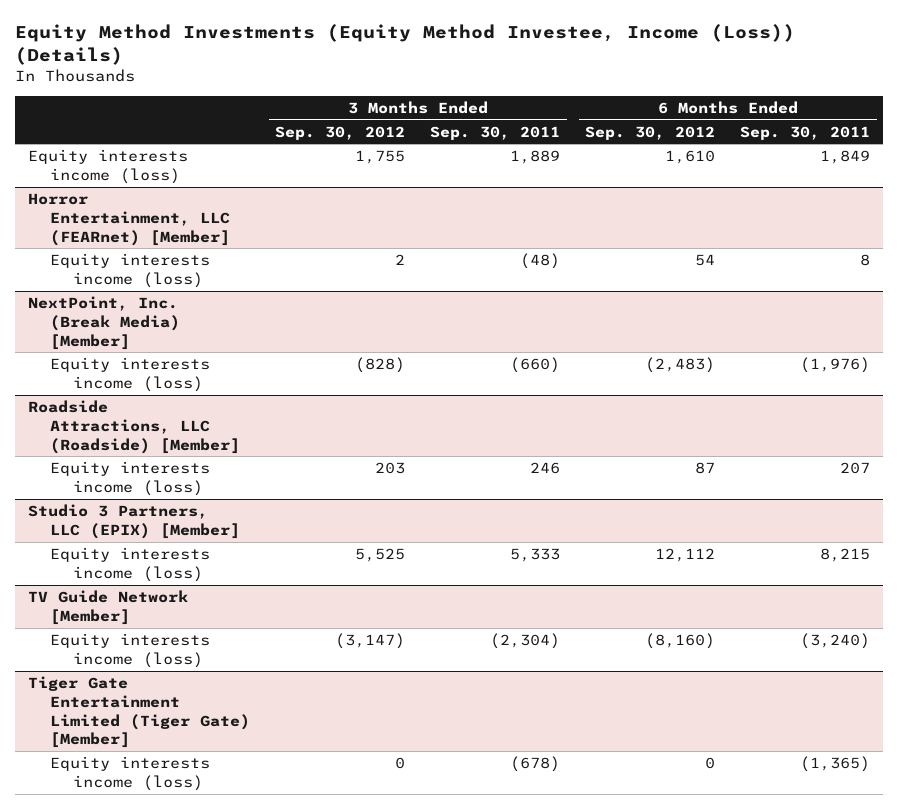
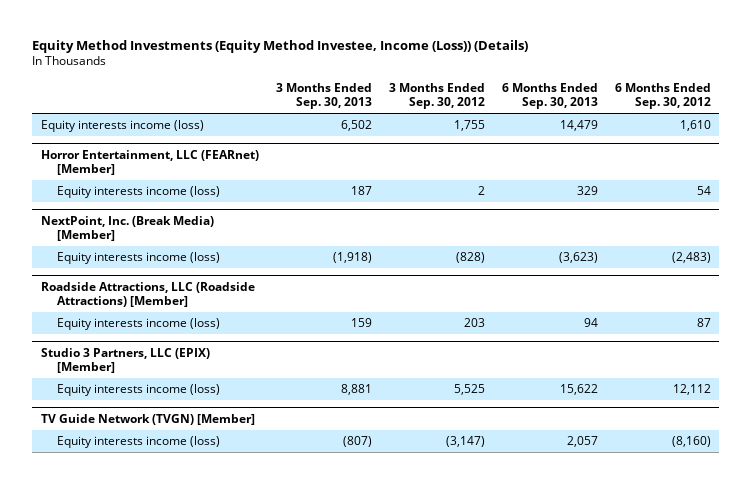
- | 3 Months Ended Sep. 30, 2012 | 3 Months Ended Sep. 30, 2011 | 6 Months Ended Sep. 30, 2012 | 6 Months Ended Sep. 30, 2011
+ | 3 Months Ended Sep. 30, 2013 | 3 Months Ended Sep. 30, 2012 | 6 Months Ended Sep. 30, 2013 | 6 Months Ended Sep. 30, 2012
- Roadside Attractions, LLC (Roadside) [Member]
+ Roadside Attractions, LLC (Roadside Attractions) [Member]
- TV Guide Network [Member]
+ TV Guide Network (TVGN) [Member]
- Tiger Gate Entertainment Limited (Tiger Gate) [Member]
- Equity interests income (loss) | 0 | (678) | 0 | (1,365)

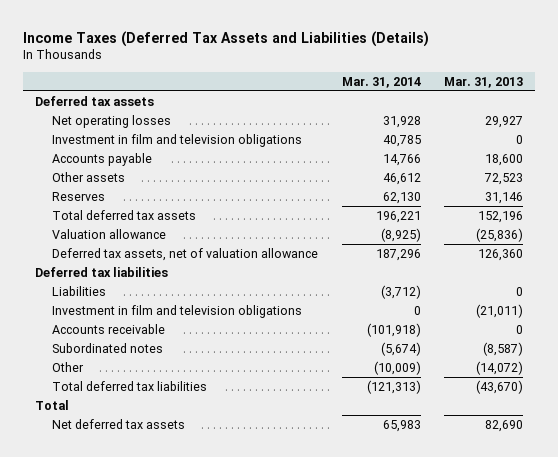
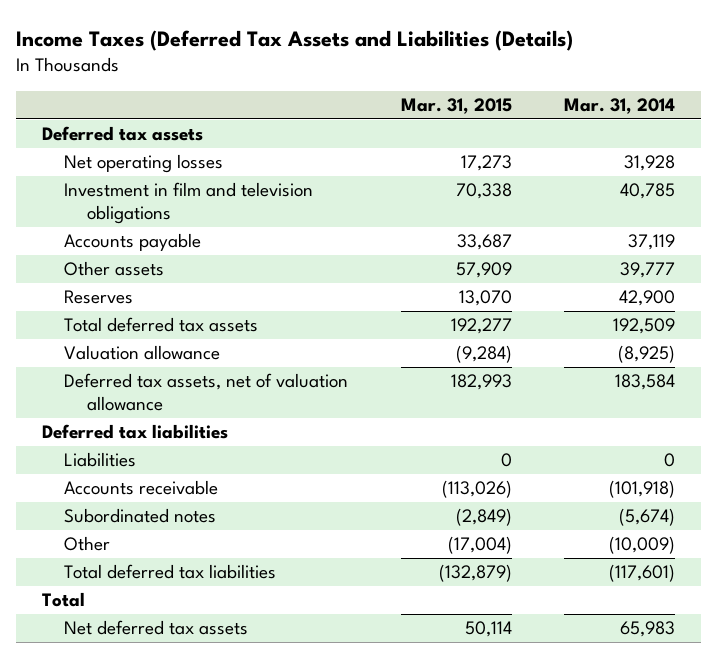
- | Mar. 31, 2014 | Mar. 31, 2013
+ | Mar. 31, 2015 | Mar. 31, 2014
- Accounts payable | 14,766 | 18,600
- Other assets | 46,612 | 72,523
- Reserves | 62,130 | 31,146
- Total deferred tax assets | 196,221 | 152,196
+ Accounts payable | 33,687 | 37,119
+ Other assets | 57,909 | 39,777
+ Reserves | 13,070 | 42,900
+ Total deferred tax assets | 192,277 | 192,509
- Deferred tax assets, net of valuation allowance | 187,296 | 126,360
+ Deferred tax assets, net of valuation allowance | 182,993 | 183,584
- Liabilities | (3,712) | 0
- Investment in film and television obligations | 0 | (21,011)
+ Liabilities | 0 | 0
- Total deferred tax liabilities | (121,313) | (43,670)
+ Total deferred tax liabilities | (132,879) | (117,601)

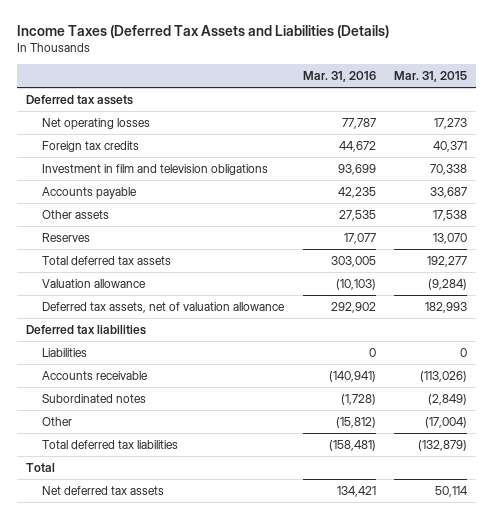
- | Mar. 31, 2015 | Mar. 31, 2014
+ | Mar. 31, 2016 | Mar. 31, 2015
+ Foreign tax credits | 44,672 | 40,371
- Other assets | 57,909 | 39,777
+ Other assets | 27,535 | 17,538

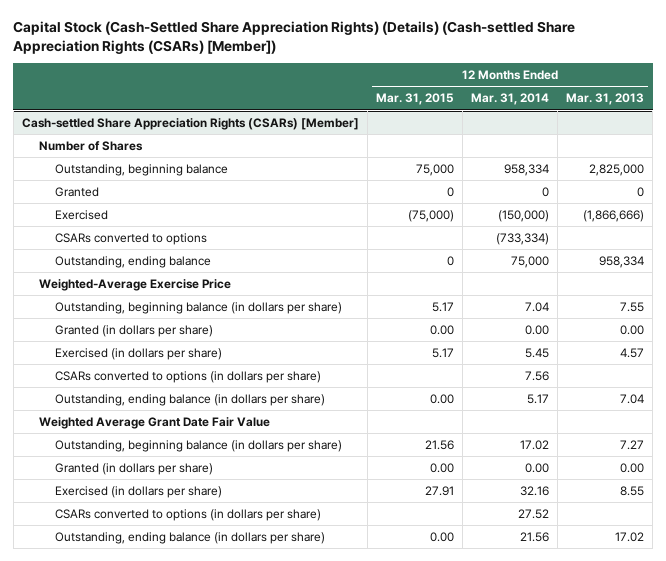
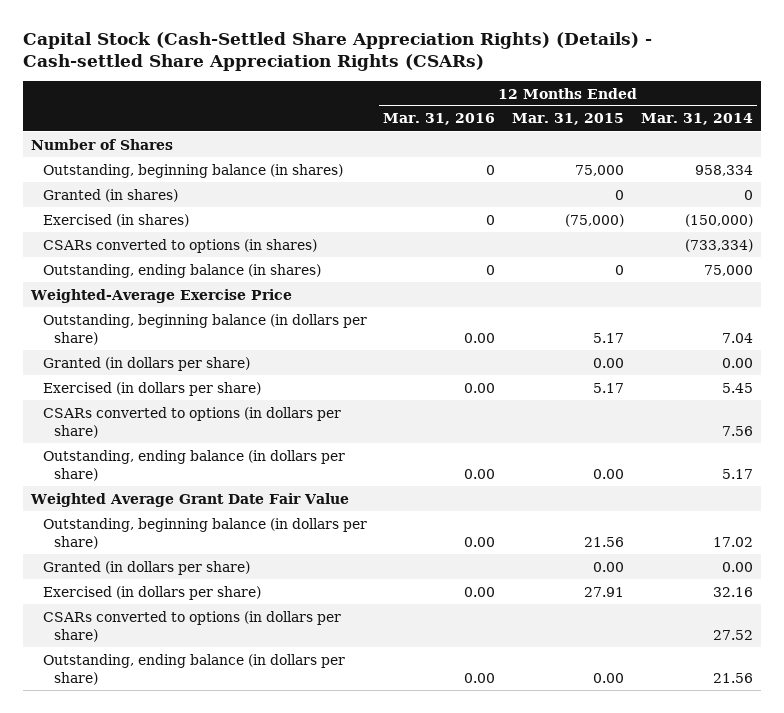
- Capital Stock (Cash-Settled Share Appreciation Rights) (Details) (Cash-settled Share Appreciation Rights (CSARs) [Member])
+ Capital Stock (Cash-Settled Share Appreciation Rights) (Details) - Cash-settled Share Appreciation Rights (CSARs)
- | 12 Months Ended Mar. 31, 2015 | 12 Months Ended Mar. 31, 2014 | 12 Months Ended Mar. 31, 2013
+ | 12 Months Ended Mar. 31, 2016 | 12 Months Ended Mar. 31, 2015 | 12 Months Ended Mar. 31, 2014
- Cash-settled Share Appreciation Rights (CSARs) [Member]
- Outstanding, beginning balance | 75,000 | 958,334 | 2,825,000
- Granted | 0 | 0 | 0
- Exercised | (75,000) | (150,000) | (1,866,666)
- CSARs converted to options | | (733,334) |
- Outstanding, ending balance | 0 | 75,000 | 958,334
+ Outstanding, beginning balance (in shares) | 0 | 75,000 | 958,334
+ Granted (in shares) | | 0 | 0
+ Exercised (in shares) | 0 | (75,000) | (150,000)
+ CSARs converted to options (in shares) | | | (733,334)
+ Outstanding, ending balance (in shares) | 0 | 0 | 75,000

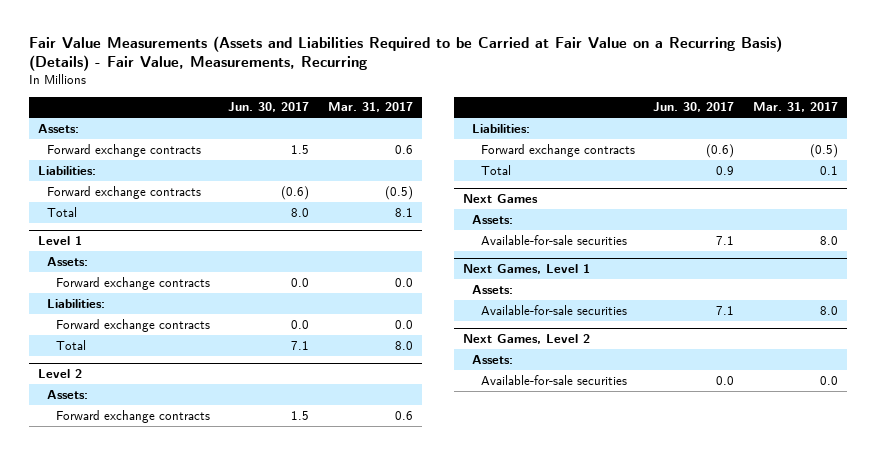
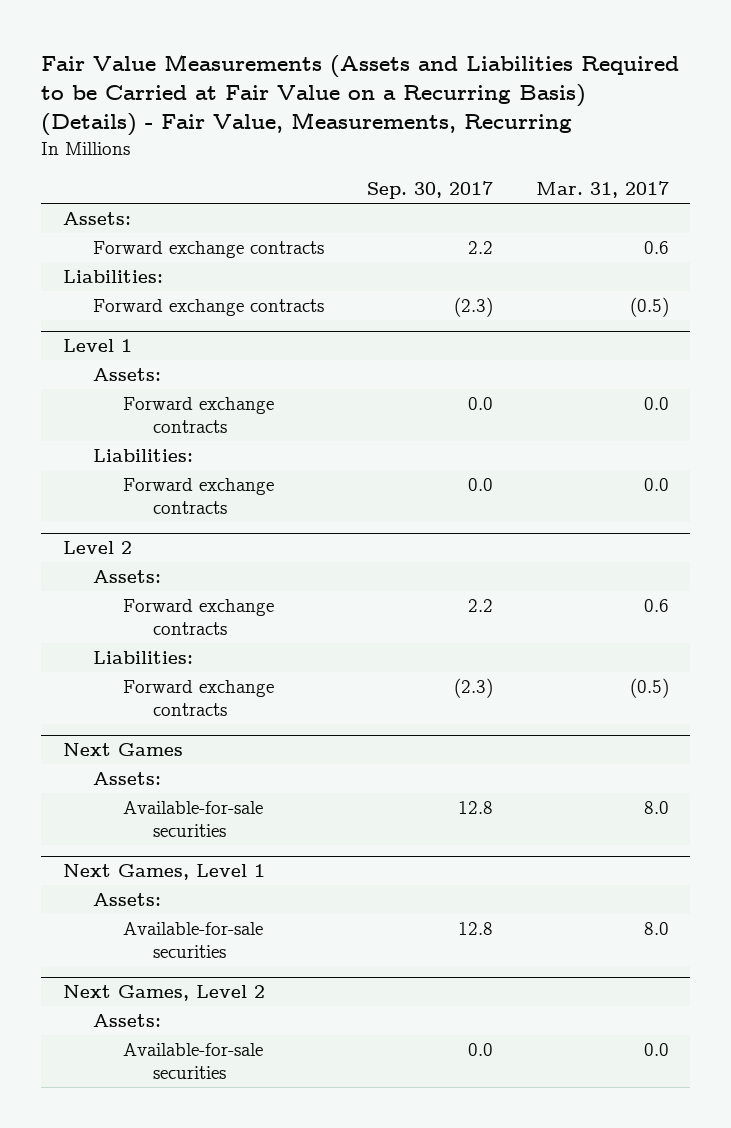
- | Jun. 30, 2017 | Mar. 31, 2017
+ | Sep. 30, 2017 | Mar. 31, 2017
- Total | 8.0 | 8.1
@ Level 1
- Total | 7.1 | 8.0
@ Level 2
- Total | 0.9 | 0.1

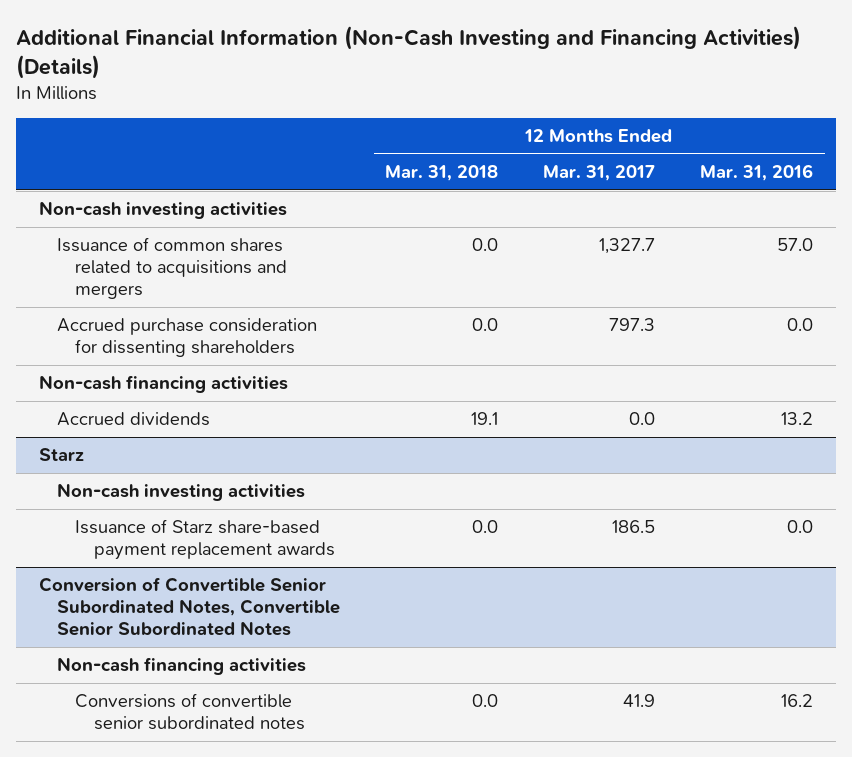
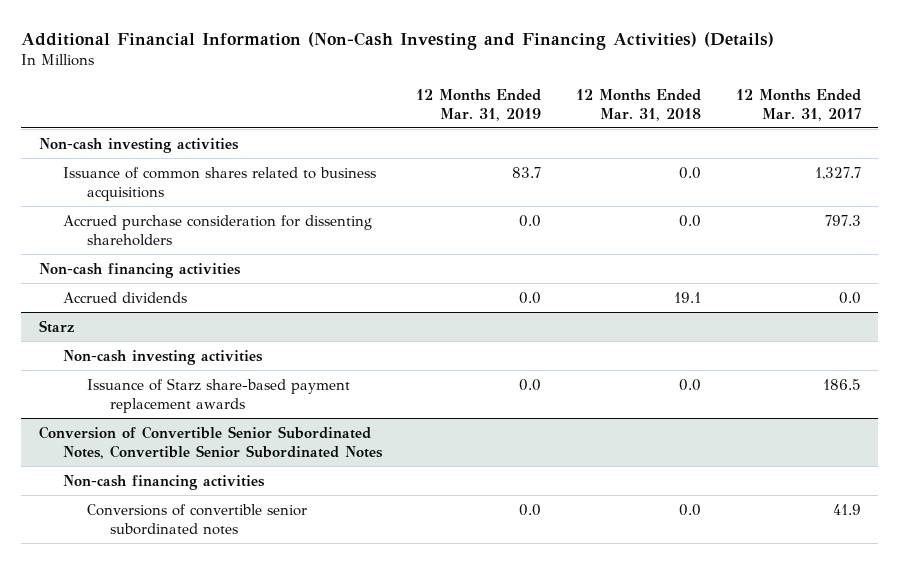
- | 12 Months Ended Mar. 31, 2018 | 12 Months Ended Mar. 31, 2017 | 12 Months Ended Mar. 31, 2016
+ | 12 Months Ended Mar. 31, 2019 | 12 Months Ended Mar. 31, 2018 | 12 Months Ended Mar. 31, 2017
- Issuance of common shares related to acquisitions and mergers | 0.0 | 1,327.7 | 57.0
+ Issuance of common shares related to business acquisitions | 83.7 | 0.0 | 1,327.7

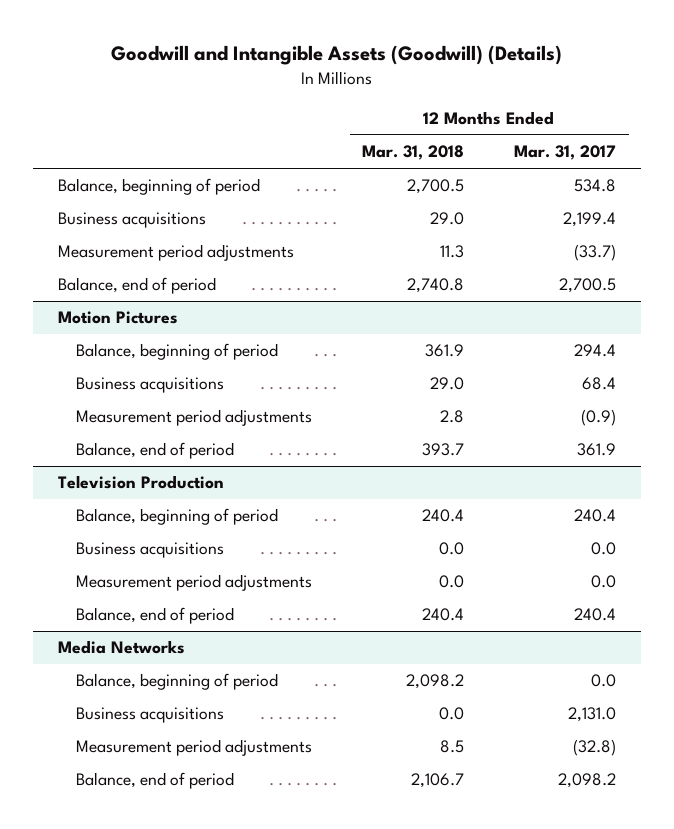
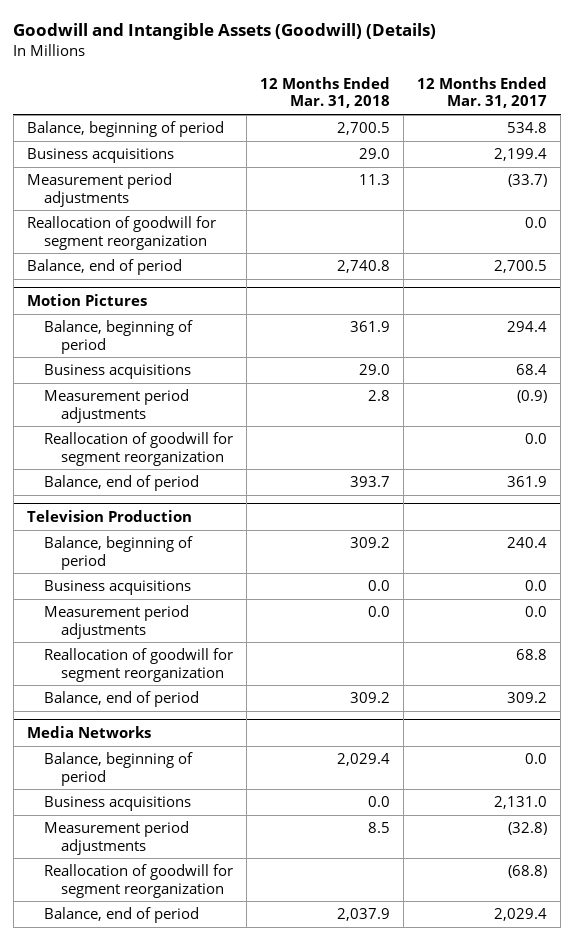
+ Reallocation of goodwill for segment reorganization | | 0.0
@ Motion Pictures
+ Reallocation of goodwill for segment reorganization | | 0.0
@ Television Production
- Balance, beginning of period | 240.4 | 240.4
+ Balance, beginning of period | 309.2 | 240.4
- Balance, end of period | 240.4 | 240.4
+ Reallocation of goodwill for segment reorganization | | 68.8
+ Balance, end of period | 309.2 | 309.2
@ Media Networks
- Balance, beginning of period | 2,098.2 | 0.0
+ Balance, beginning of period | 2,029.4 | 0.0
- Balance, end of period | 2,106.7 | 2,098.2
+ Reallocation of goodwill for segment reorganization | | (68.8)
+ Balance, end of period | 2,037.9 | 2,029.4

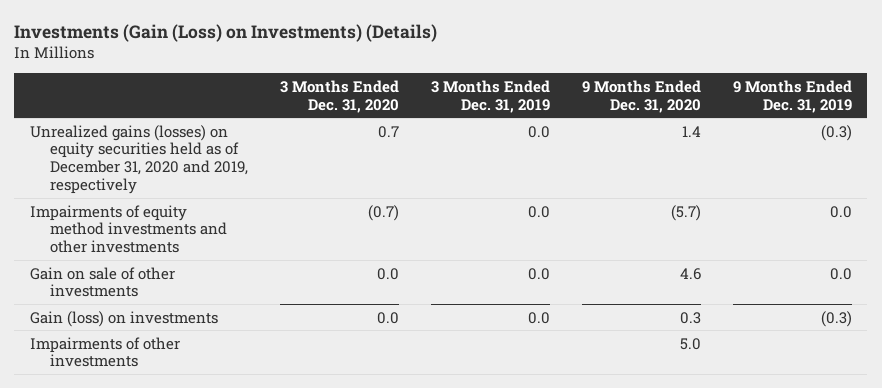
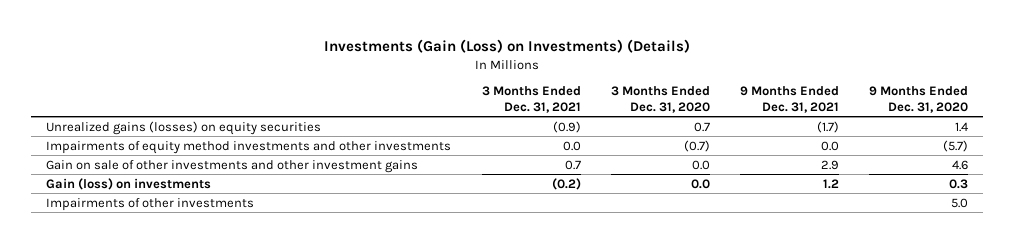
- | 3 Months Ended Dec. 31, 2020 | 3 Months Ended Dec. 31, 2019 | 9 Months Ended Dec. 31, 2020 | 9 Months Ended Dec. 31, 2019
+ | 3 Months Ended Dec. 31, 2021 | 3 Months Ended Dec. 31, 2020 | 9 Months Ended Dec. 31, 2021 | 9 Months Ended Dec. 31, 2020
- Unrealized gains (losses) on equity securities held as of December 31, 2020 and 2019, respectively | 0.7 | 0.0 | 1.4 | (0.3)
+ Unrealized gains (losses) on equity securities | (0.9) | 0.7 | (1.7) | 1.4
- Gain on sale of other investments | 0.0 | 0.0 | 4.6 | 0.0
+ Gain on sale of other investments and other investment gains | 0.7 | 0.0 | 2.9 | 4.6

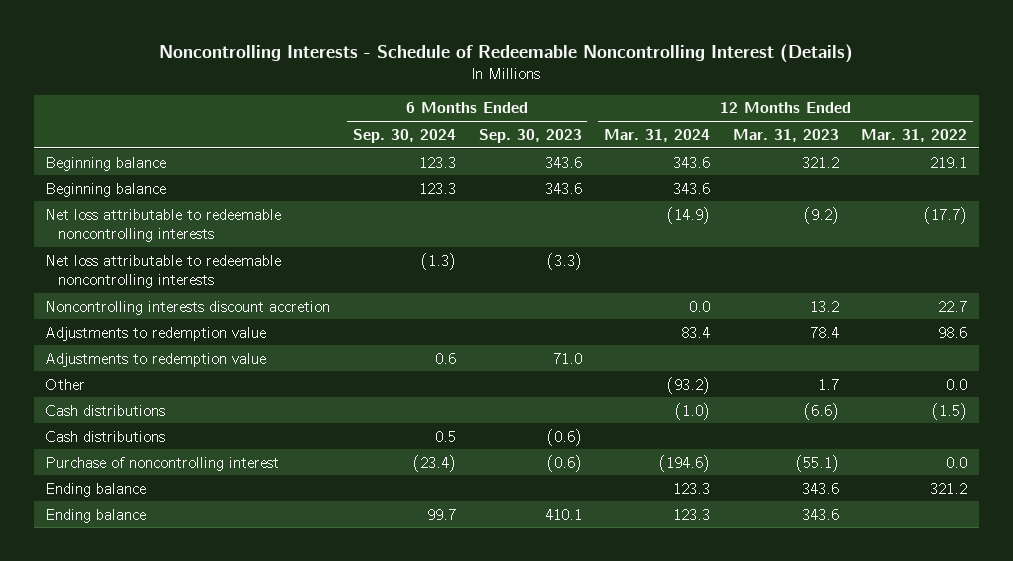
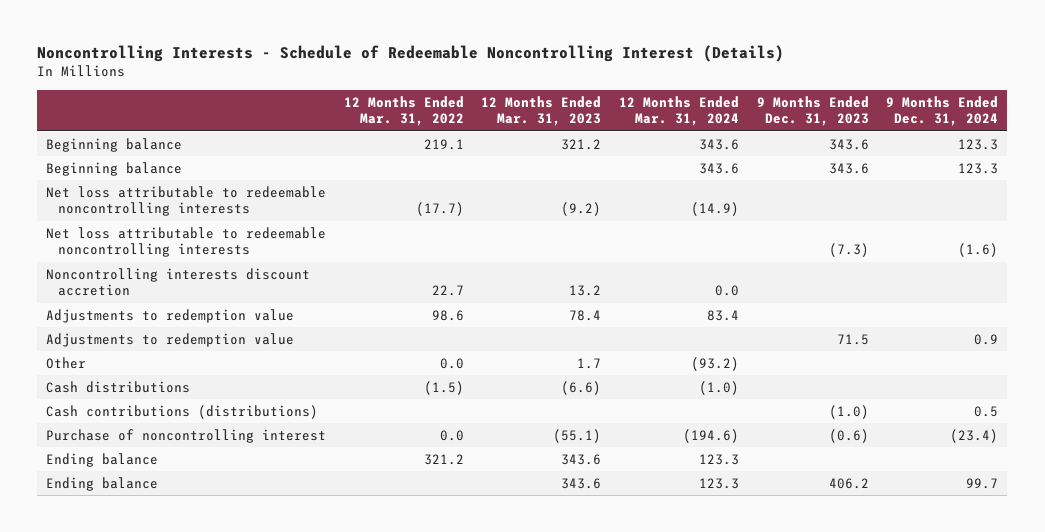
- | 6 Months Ended Sep. 30, 2024 | 6 Months Ended Sep. 30, 2023 | 12 Months Ended Mar. 31, 2024 | 12 Months Ended Mar. 31, 2023 | 12 Months Ended Mar. 31, 2022
+ | 12 Months Ended Mar. 31, 2022 | 12 Months Ended Mar. 31, 2023 | 12 Months Ended Mar. 31, 2024 | 9 Months Ended Dec. 31, 2023 | 9 Months Ended Dec. 31, 2024
- Cash distributions | 0.5 | (0.6) | | |
+ Cash contributions (distributions) | | | | (1.0) | 0.5

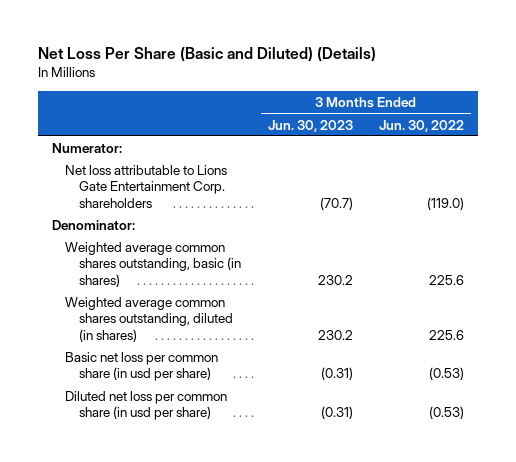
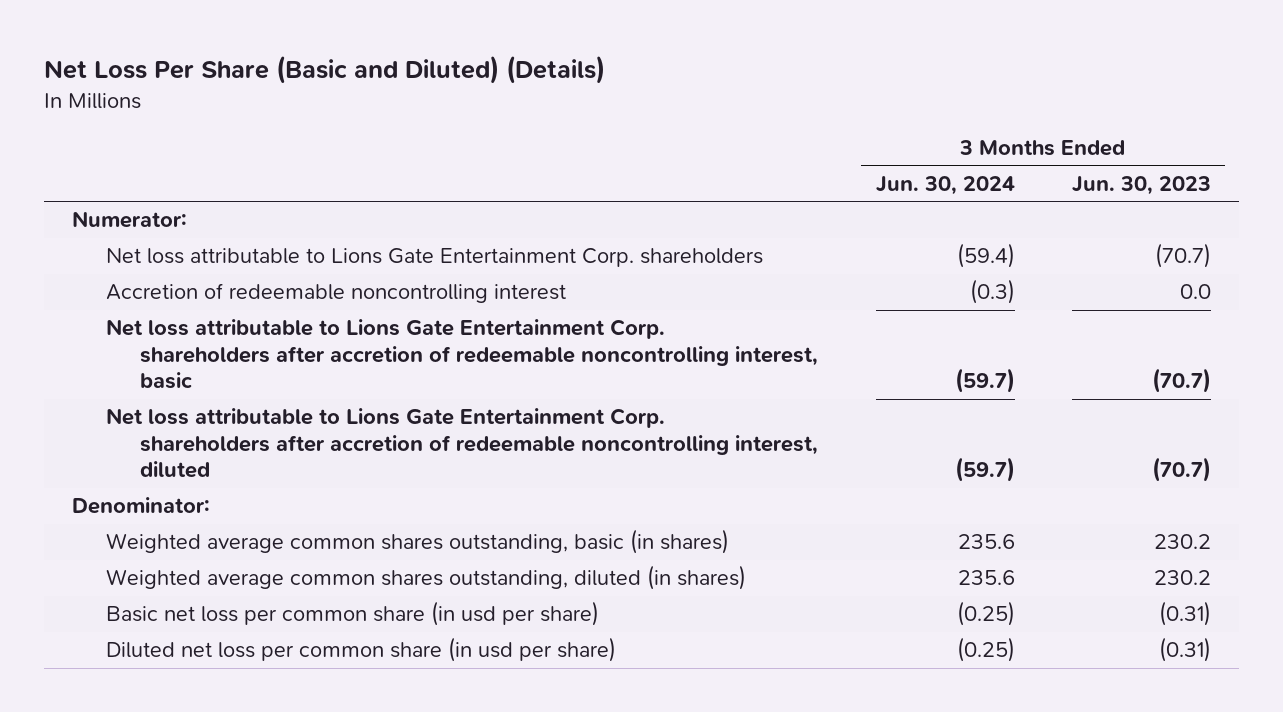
- | 3 Months Ended Jun. 30, 2023 | 3 Months Ended Jun. 30, 2022
+ | 3 Months Ended Jun. 30, 2024 | 3 Months Ended Jun. 30, 2023
+ Accretion of redeemable noncontrolling interest | (0.3) | 0.0
+ Net loss attributable to Lions Gate Entertainment Corp. shareholders after accretion of redeemable noncontrolling interest, basic | (59.7) | (70.7)
+ Net loss attributable to Lions Gate Entertainment Corp. shareholders after accretion of redeemable noncontrolling interest, diluted | (59.7) | (70.7)

